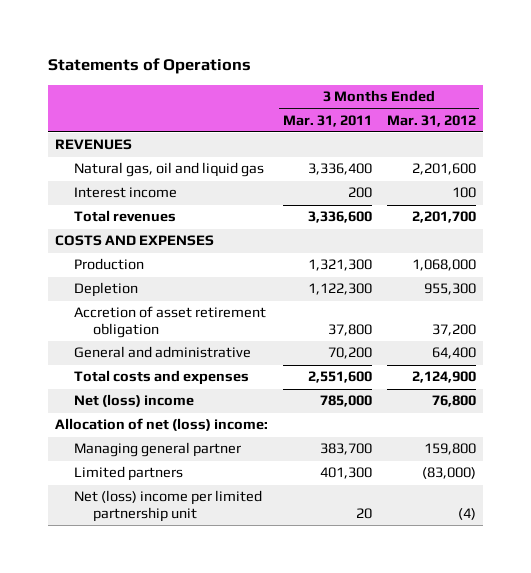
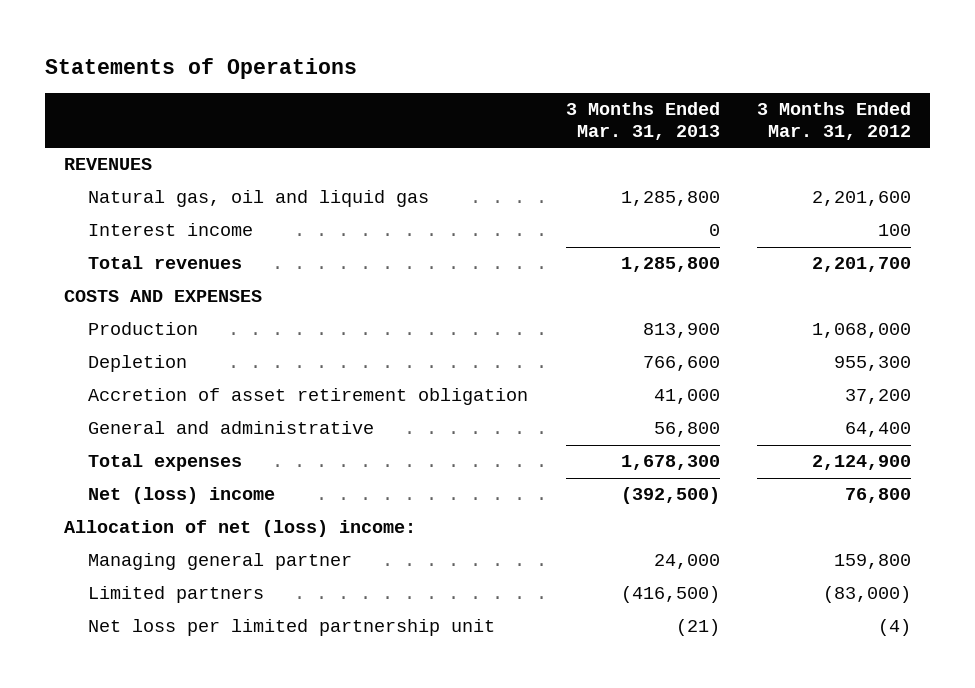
- | 3 Months Ended Mar. 31, 2011 | 3 Months Ended Mar. 31, 2012
+ | 3 Months Ended Mar. 31, 2013 | 3 Months Ended Mar. 31, 2012
- Total costs and expenses | 2,551,600 | 2,124,900
+ Total expenses | 1,678,300 | 2,124,900
- Net (loss) income per limited partnership unit | 20 | (4)
+ Net loss per limited partnership unit | (21) | (4)

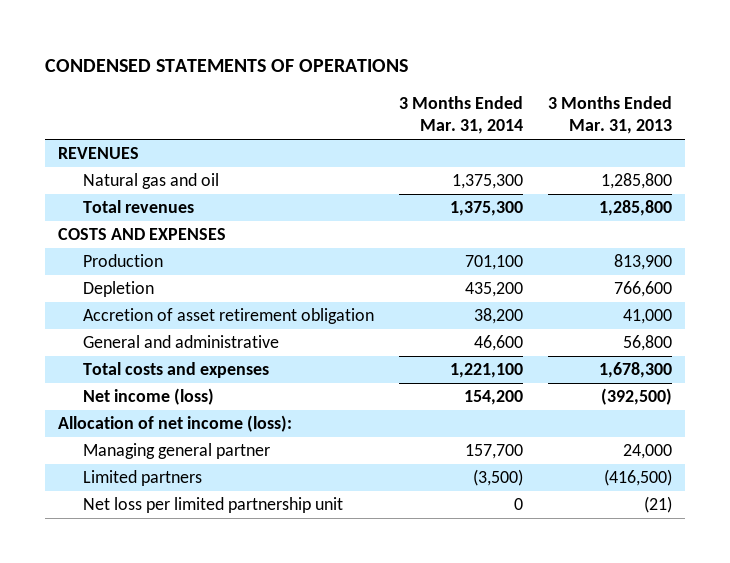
- Statements of Operations
+ CONDENSED STATEMENTS OF OPERATIONS
- | 3 Months Ended Mar. 31, 2013 | 3 Months Ended Mar. 31, 2012
+ | 3 Months Ended Mar. 31, 2014 | 3 Months Ended Mar. 31, 2013
- Natural gas, oil and liquid gas | 1,285,800 | 2,201,600
- Interest income | 0 | 100
+ Natural gas and oil | 1,375,300 | 1,285,800
- Total expenses | 1,678,300 | 2,124,900
- Net (loss) income | (392,500) | 76,800
- Allocation of net (loss) income:
+ Total costs and expenses | 1,221,100 | 1,678,300
+ Net income (loss) | 154,200 | (392,500)
+ Allocation of net income (loss):

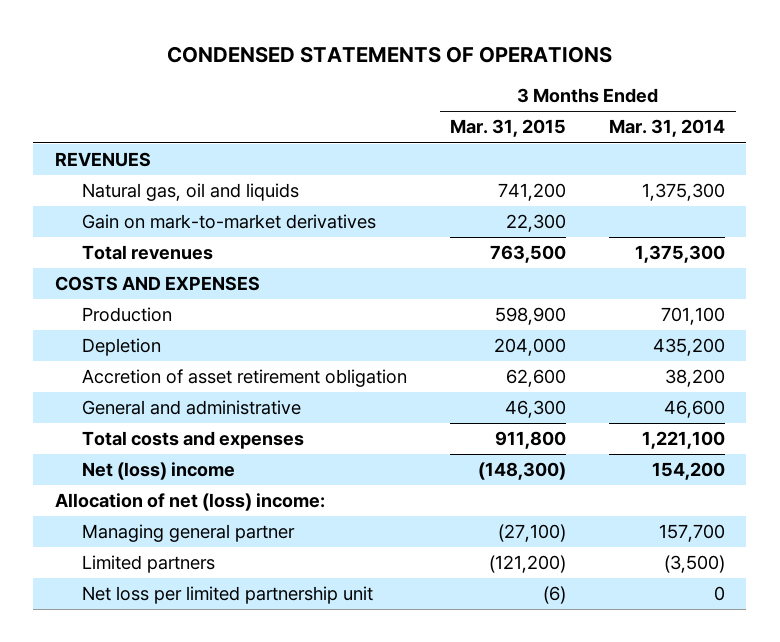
- | 3 Months Ended Mar. 31, 2014 | 3 Months Ended Mar. 31, 2013
+ | 3 Months Ended Mar. 31, 2015 | 3 Months Ended Mar. 31, 2014
- Natural gas and oil | 1,375,300 | 1,285,800
+ Natural gas, oil and liquids | 741,200 | 1,375,300
+ Gain on mark-to-market derivatives | 22,300 |
- Net income (loss) | 154,200 | (392,500)
- Allocation of net income (loss):
+ Net (loss) income | (148,300) | 154,200
+ Allocation of net (loss) income:

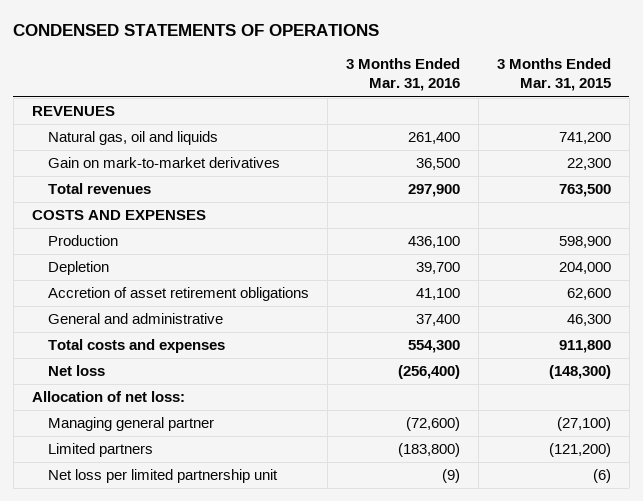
- | 3 Months Ended Mar. 31, 2015 | 3 Months Ended Mar. 31, 2014
+ | 3 Months Ended Mar. 31, 2016 | 3 Months Ended Mar. 31, 2015
- Accretion of asset retirement obligation | 62,600 | 38,200
+ Accretion of asset retirement obligations | 41,100 | 62,600
- Net (loss) income | (148,300) | 154,200
- Allocation of net (loss) income:
+ Net loss | (256,400) | (148,300)
+ Allocation of net loss:

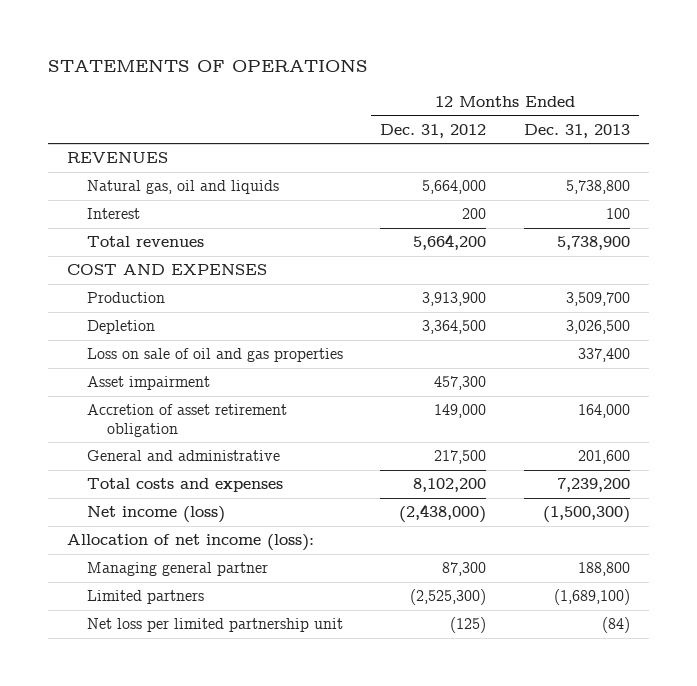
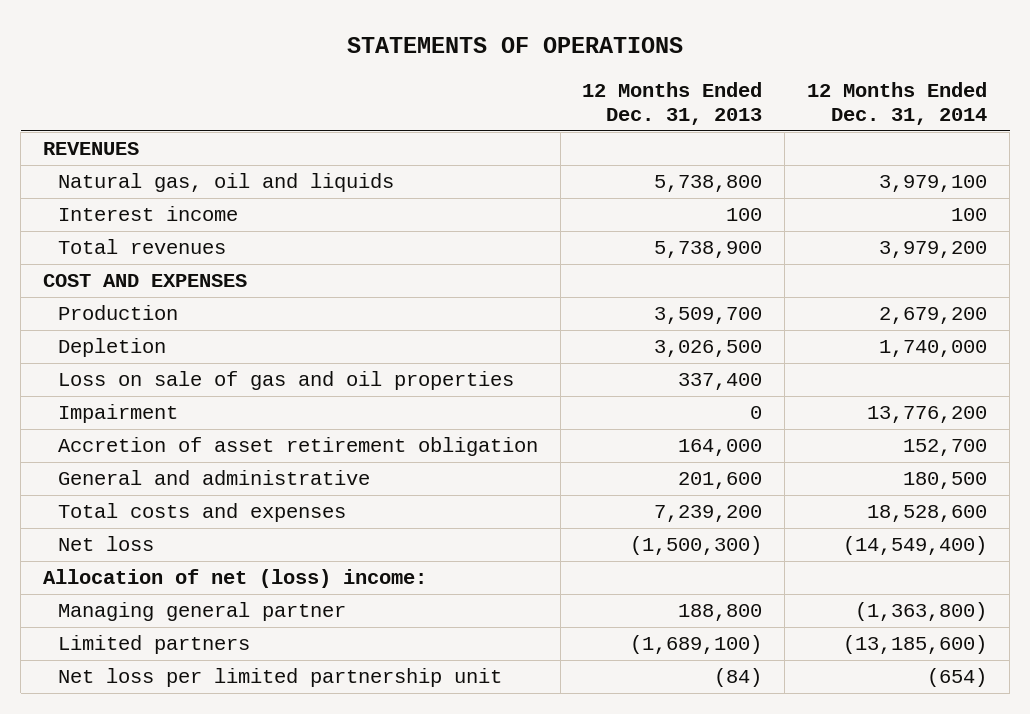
- | 12 Months Ended Dec. 31, 2012 | 12 Months Ended Dec. 31, 2013
+ | 12 Months Ended Dec. 31, 2013 | 12 Months Ended Dec. 31, 2014
- Interest | 200 | 100
+ Interest income | 100 | 100
- Loss on sale of oil and gas properties | | 337,400
- Asset impairment | 457,300 |
+ Loss on sale of gas and oil properties | 337,400 |
+ Impairment | 0 | 13,776,200
- Net income (loss) | (2,438,000) | (1,500,300)
- Allocation of net income (loss):
+ Net loss | (1,500,300) | (14,549,400)
+ Allocation of net (loss) income:

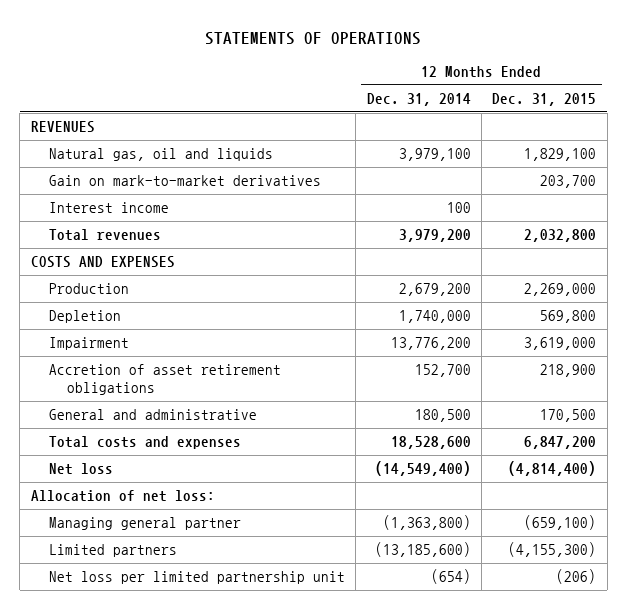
- | 12 Months Ended Dec. 31, 2013 | 12 Months Ended Dec. 31, 2014
+ | 12 Months Ended Dec. 31, 2014 | 12 Months Ended Dec. 31, 2015
+ Gain on mark-to-market derivatives | | 203,700
- COST AND EXPENSES
+ COSTS AND EXPENSES
- Loss on sale of gas and oil properties | 337,400 |
- Accretion of asset retirement obligation | 164,000 | 152,700
+ Accretion of asset retirement obligations | 152,700 | 218,900
- Allocation of net (loss) income:
+ Allocation of net loss:

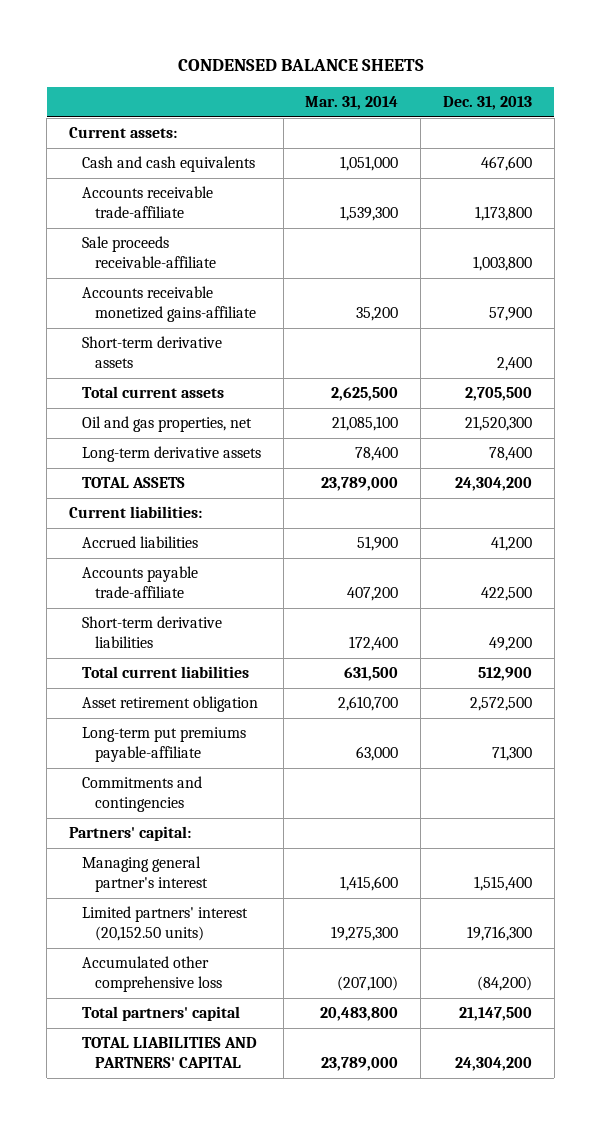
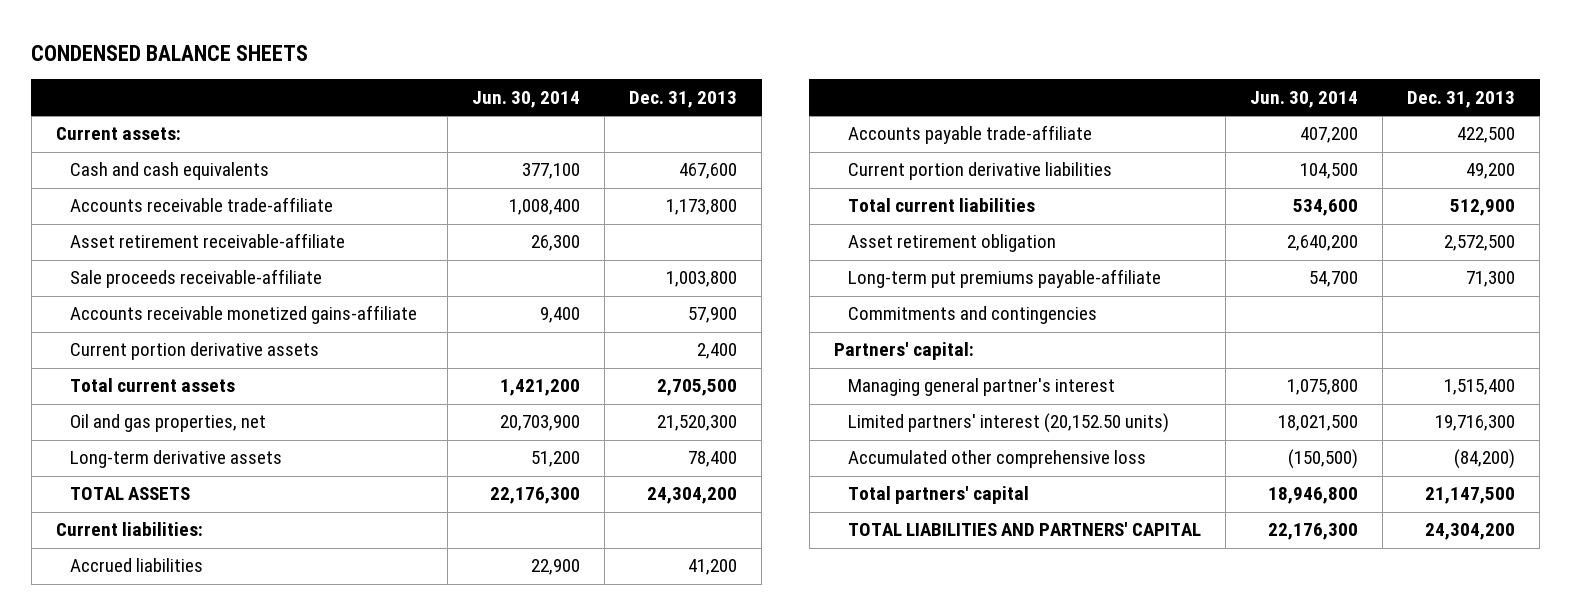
- | Mar. 31, 2014 | Dec. 31, 2013
+ | Jun. 30, 2014 | Dec. 31, 2013
+ Asset retirement receivable-affiliate | 26,300 |
- Short-term derivative assets | | 2,400
+ Current portion derivative assets | | 2,400
- Short-term derivative liabilities | 172,400 | 49,200
+ Current portion derivative liabilities | 104,500 | 49,200

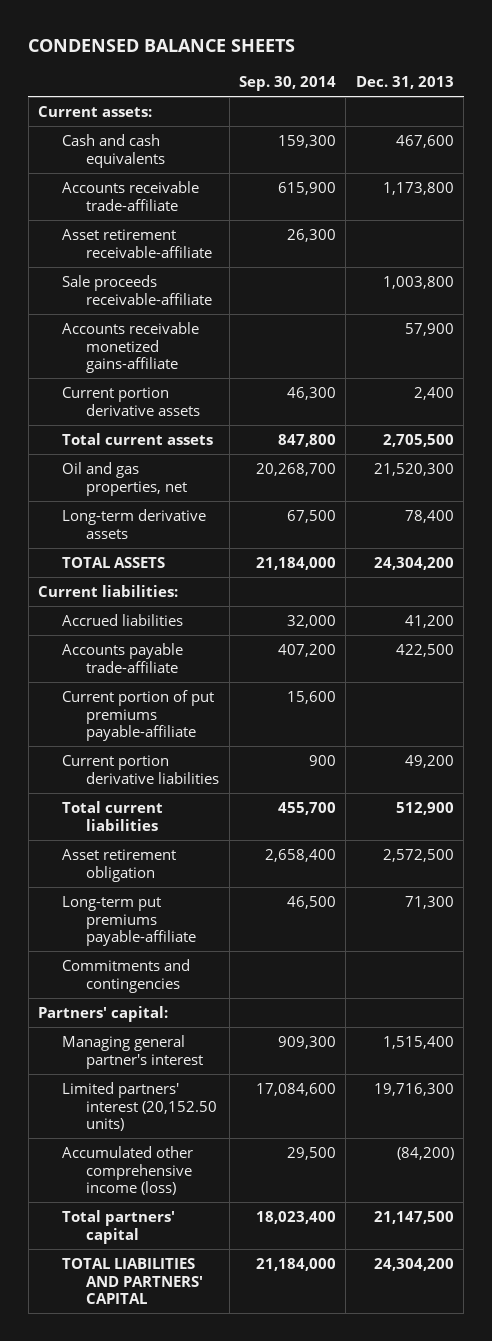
- | Jun. 30, 2014 | Dec. 31, 2013
+ | Sep. 30, 2014 | Dec. 31, 2013
+ Current portion of put premiums payable-affiliate | 15,600 |
- Accumulated other comprehensive loss | (150,500) | (84,200)
+ Accumulated other comprehensive income (loss) | 29,500 | (84,200)

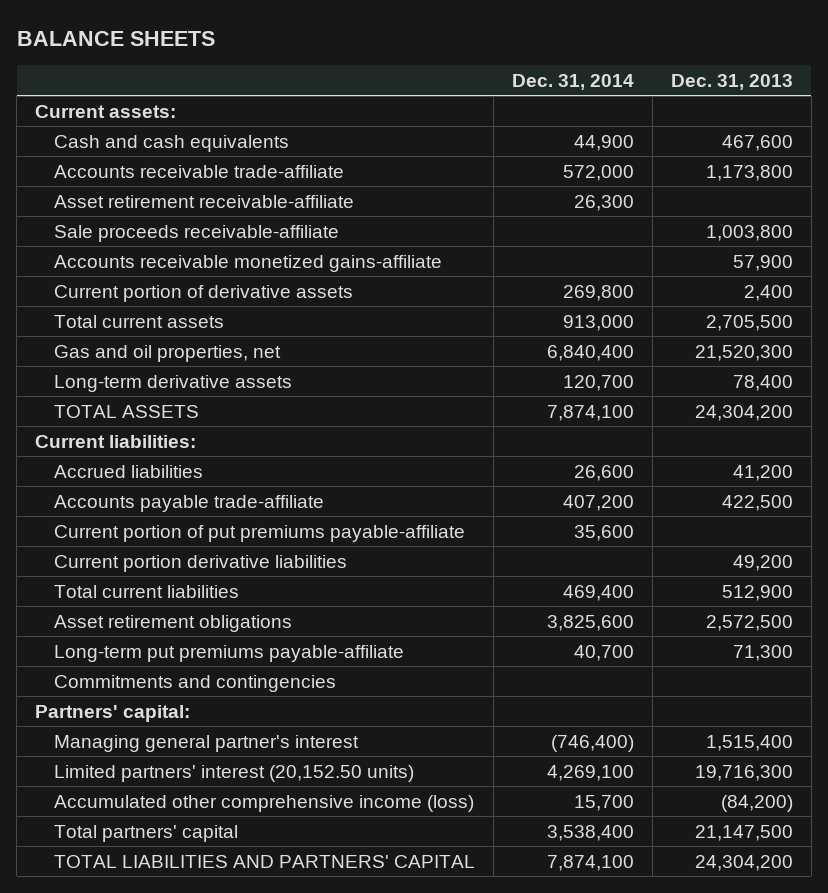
- CONDENSED BALANCE SHEETS
+ BALANCE SHEETS
- | Sep. 30, 2014 | Dec. 31, 2013
+ | Dec. 31, 2014 | Dec. 31, 2013
- Current portion derivative assets | 46,300 | 2,400
+ Current portion of derivative assets | 269,800 | 2,400
- Oil and gas properties, net | 20,268,700 | 21,520,300
+ Gas and oil properties, net | 6,840,400 | 21,520,300
- Asset retirement obligation | 2,658,400 | 2,572,500
+ Asset retirement obligations | 3,825,600 | 2,572,500

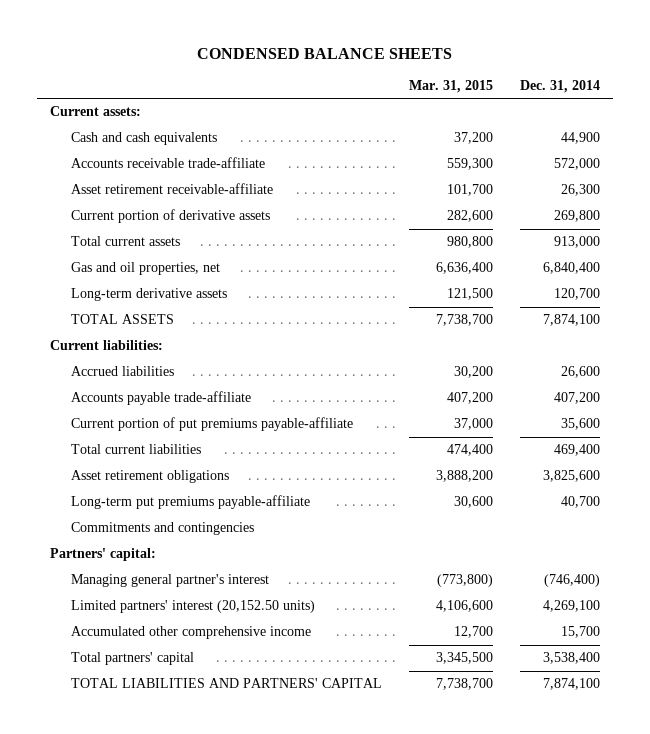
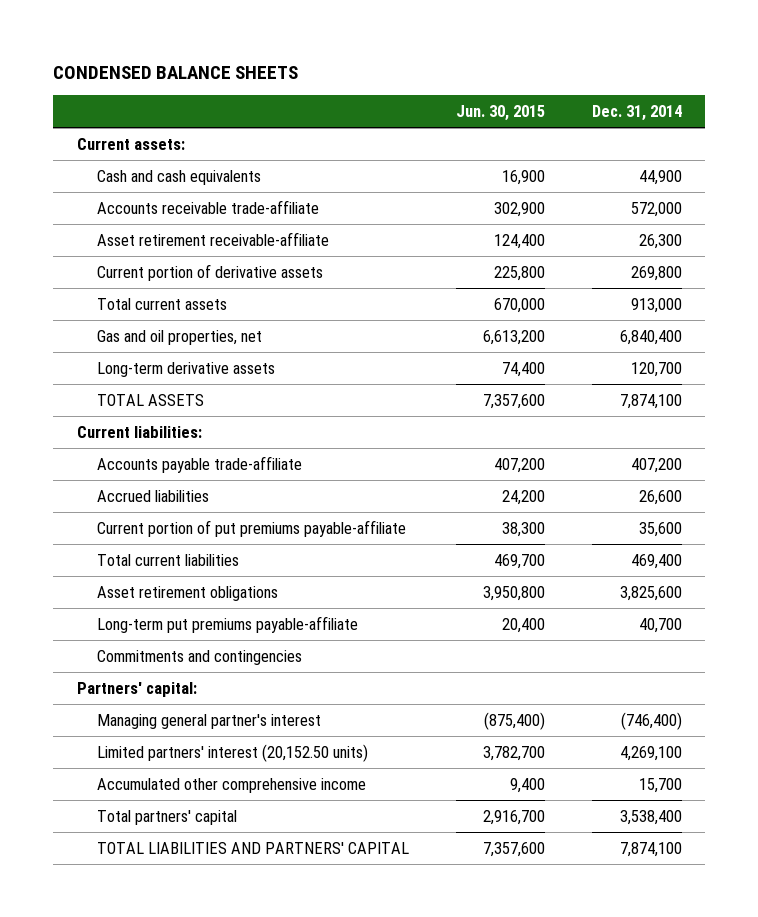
- | Mar. 31, 2015 | Dec. 31, 2014
+ | Jun. 30, 2015 | Dec. 31, 2014
moved down: Accrued liabilities | 24,200 | 26,600

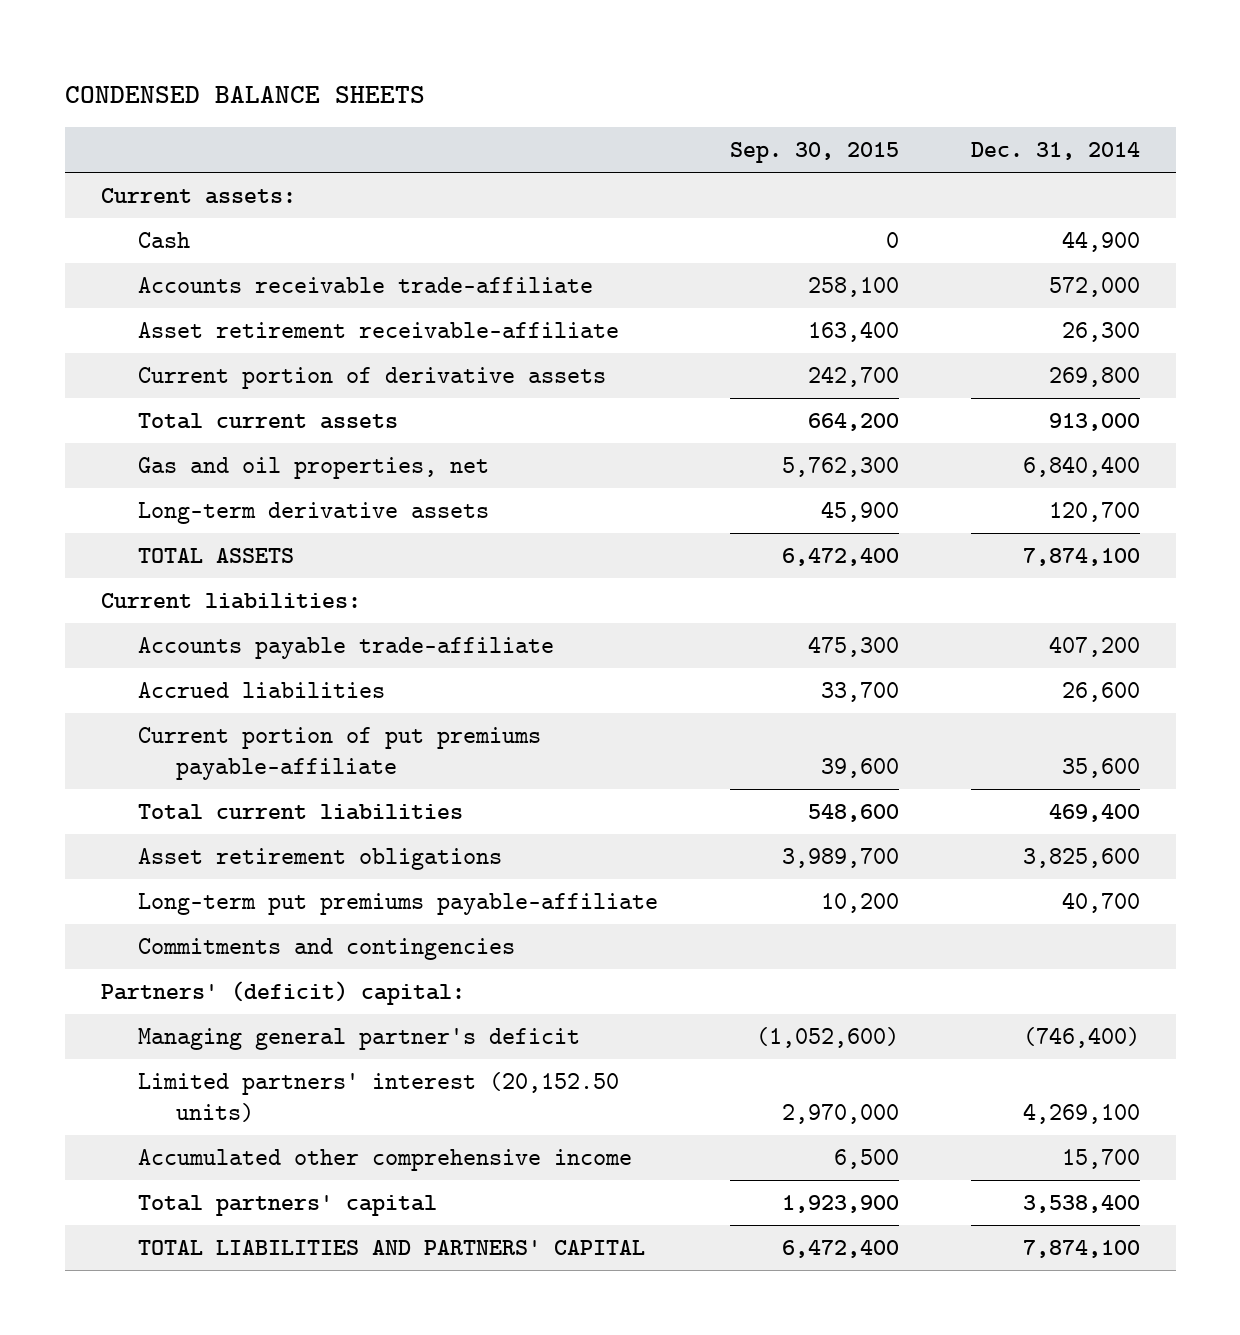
- | Jun. 30, 2015 | Dec. 31, 2014
+ | Sep. 30, 2015 | Dec. 31, 2014
- Cash and cash equivalents | 16,900 | 44,900
+ Cash | 0 | 44,900
- Partners' capital:
- Managing general partner's interest | (875,400) | (746,400)
+ Partners' (deficit) capital:
+ Managing general partner's deficit | (1,052,600) | (746,400)

